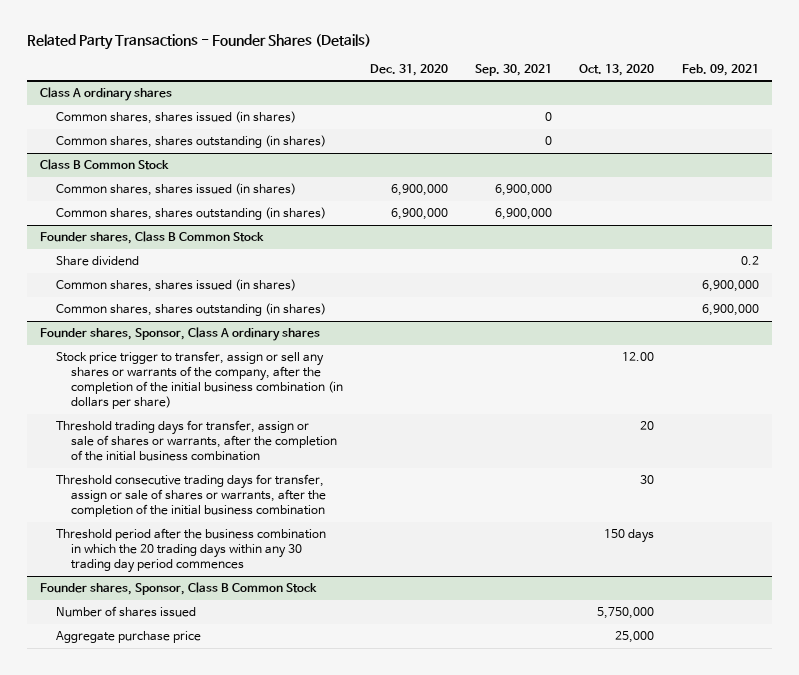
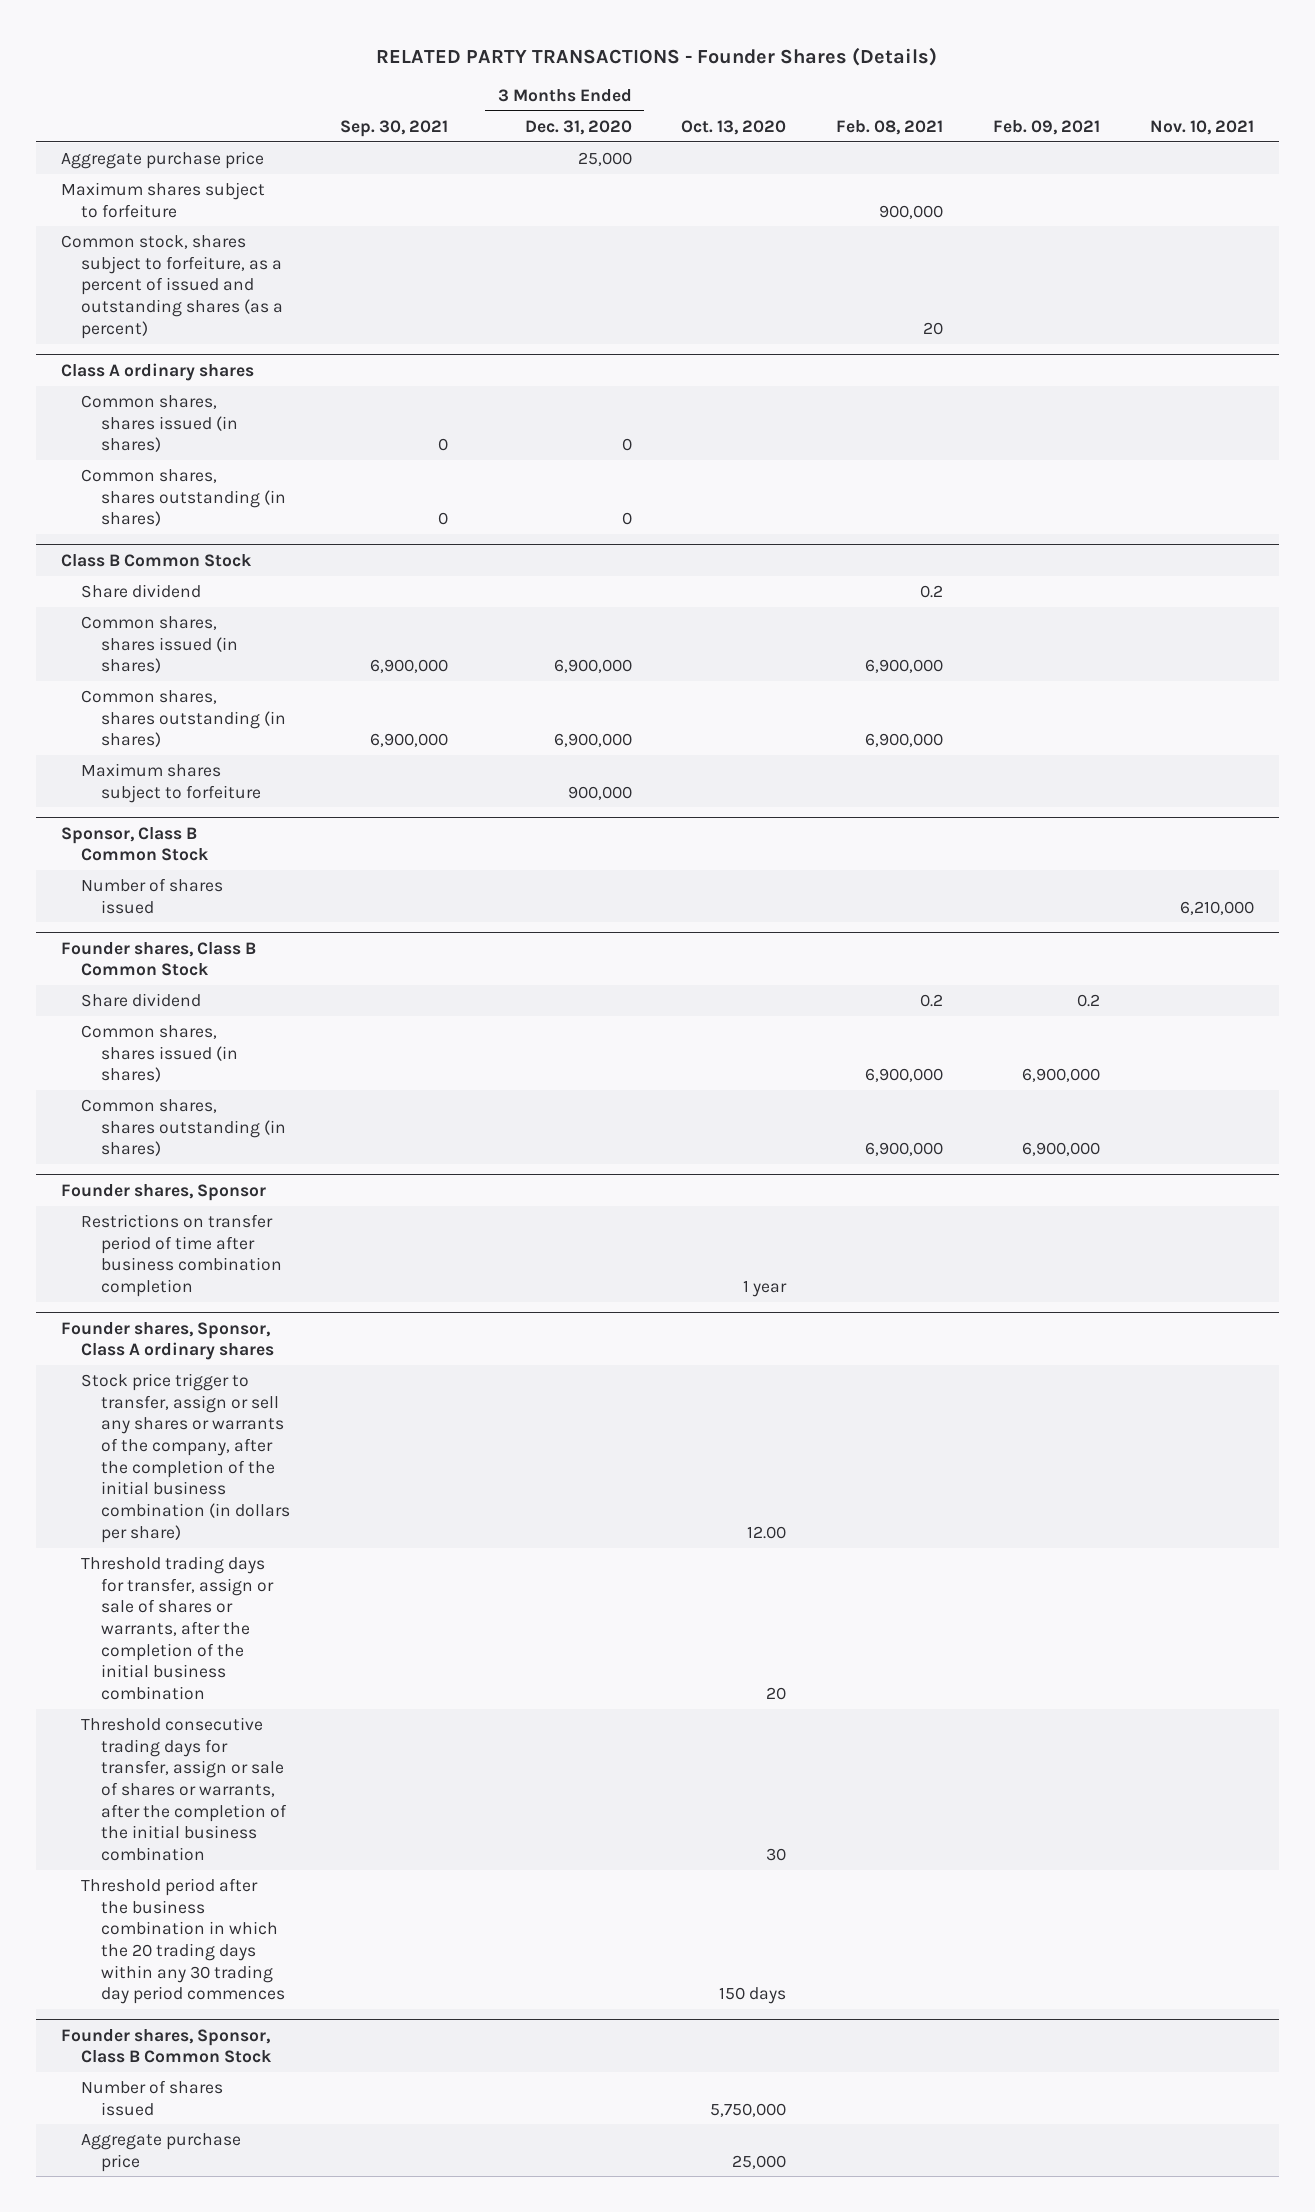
- Related Party Transactions - Founder Shares (Details)
+ RELATED PARTY TRANSACTIONS - Founder Shares (Details)
- | Dec. 31, 2020 | Sep. 30, 2021 | Oct. 13, 2020 | Feb. 09, 2021
+ | Sep. 30, 2021 | 3 Months Ended Dec. 31, 2020 | Oct. 13, 2020 | Feb. 08, 2021 | Feb. 09, 2021 | Nov. 10, 2021
+ Aggregate purchase price | | 25,000 | | | |
+ Maximum shares subject to forfeiture | | | | 900,000 | |
+ Common stock, shares subject to forfeiture, as a percent of issued and outstanding shares (as a percent) | | | | 20 | |
@ Class B Common Stock
+ Share dividend | | | | 0.2 | |
+ Maximum shares subject to forfeiture | | 900,000 | | | |
+ Sponsor, Class B Common Stock
+ Number of shares issued | | | | | | 6,210,000
+ Founder shares, Sponsor
+ Restrictions on transfer period of time after business combination completion | | | 1 year | | |

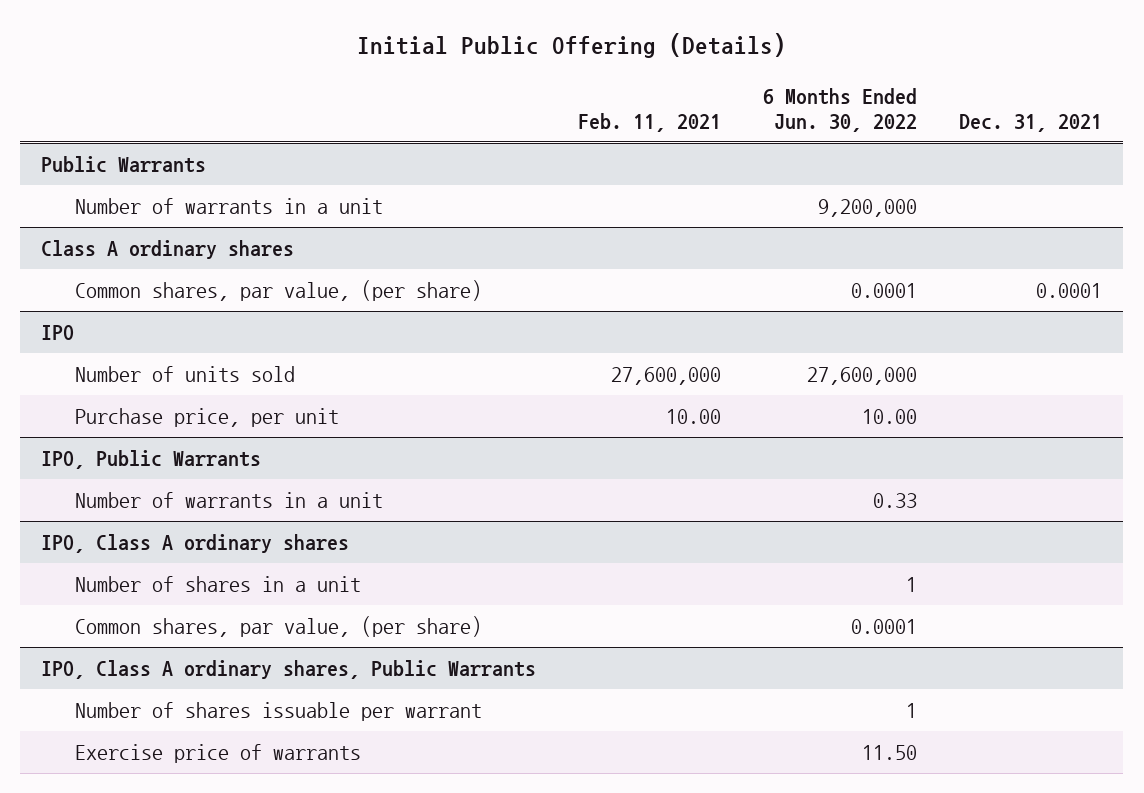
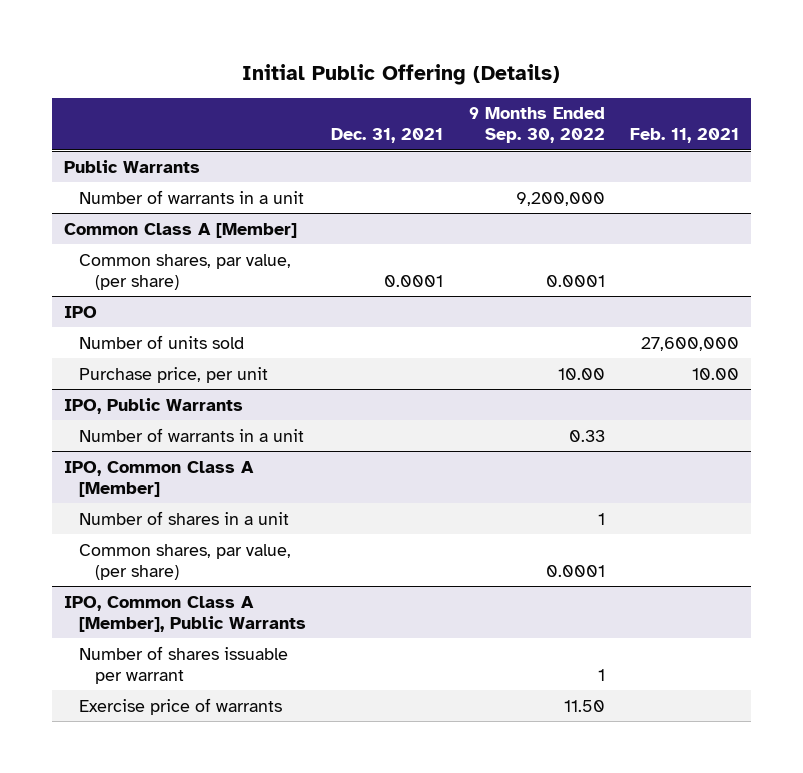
- | Feb. 11, 2021 | 6 Months Ended Jun. 30, 2022 | Dec. 31, 2021
+ | Dec. 31, 2021 | 9 Months Ended Sep. 30, 2022 | Feb. 11, 2021
- Class A ordinary shares
+ Common Class A [Member]
- IPO, Class A ordinary shares
+ IPO, Common Class A [Member]
- IPO, Class A ordinary shares, Public Warrants
+ IPO, Common Class A [Member], Public Warrants

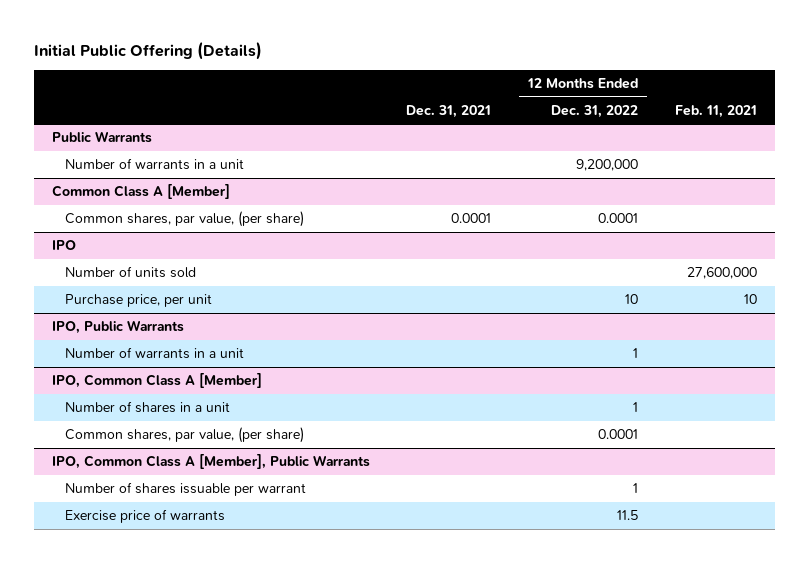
- | Dec. 31, 2021 | 9 Months Ended Sep. 30, 2022 | Feb. 11, 2021
+ | Dec. 31, 2021 | 12 Months Ended Dec. 31, 2022 | Feb. 11, 2021
@ IPO
- Purchase price, per unit | | 10.00 | 10.00
+ Purchase price, per unit | | 10 | 10

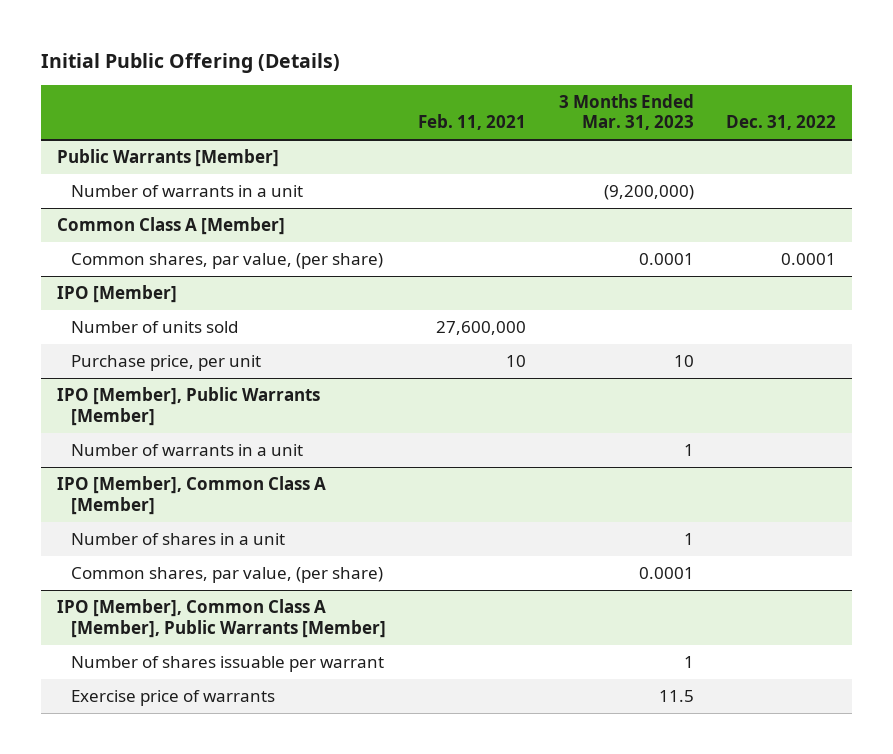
- | Dec. 31, 2021 | 12 Months Ended Dec. 31, 2022 | Feb. 11, 2021
+ | Feb. 11, 2021 | 3 Months Ended Mar. 31, 2023 | Dec. 31, 2022
- Public Warrants
+ Public Warrants [Member]
- IPO
+ IPO [Member]
- IPO, Public Warrants
+ IPO [Member], Public Warrants [Member]
- IPO, Common Class A [Member]
+ IPO [Member], Common Class A [Member]
- IPO, Common Class A [Member], Public Warrants
+ IPO [Member], Common Class A [Member], Public Warrants [Member]

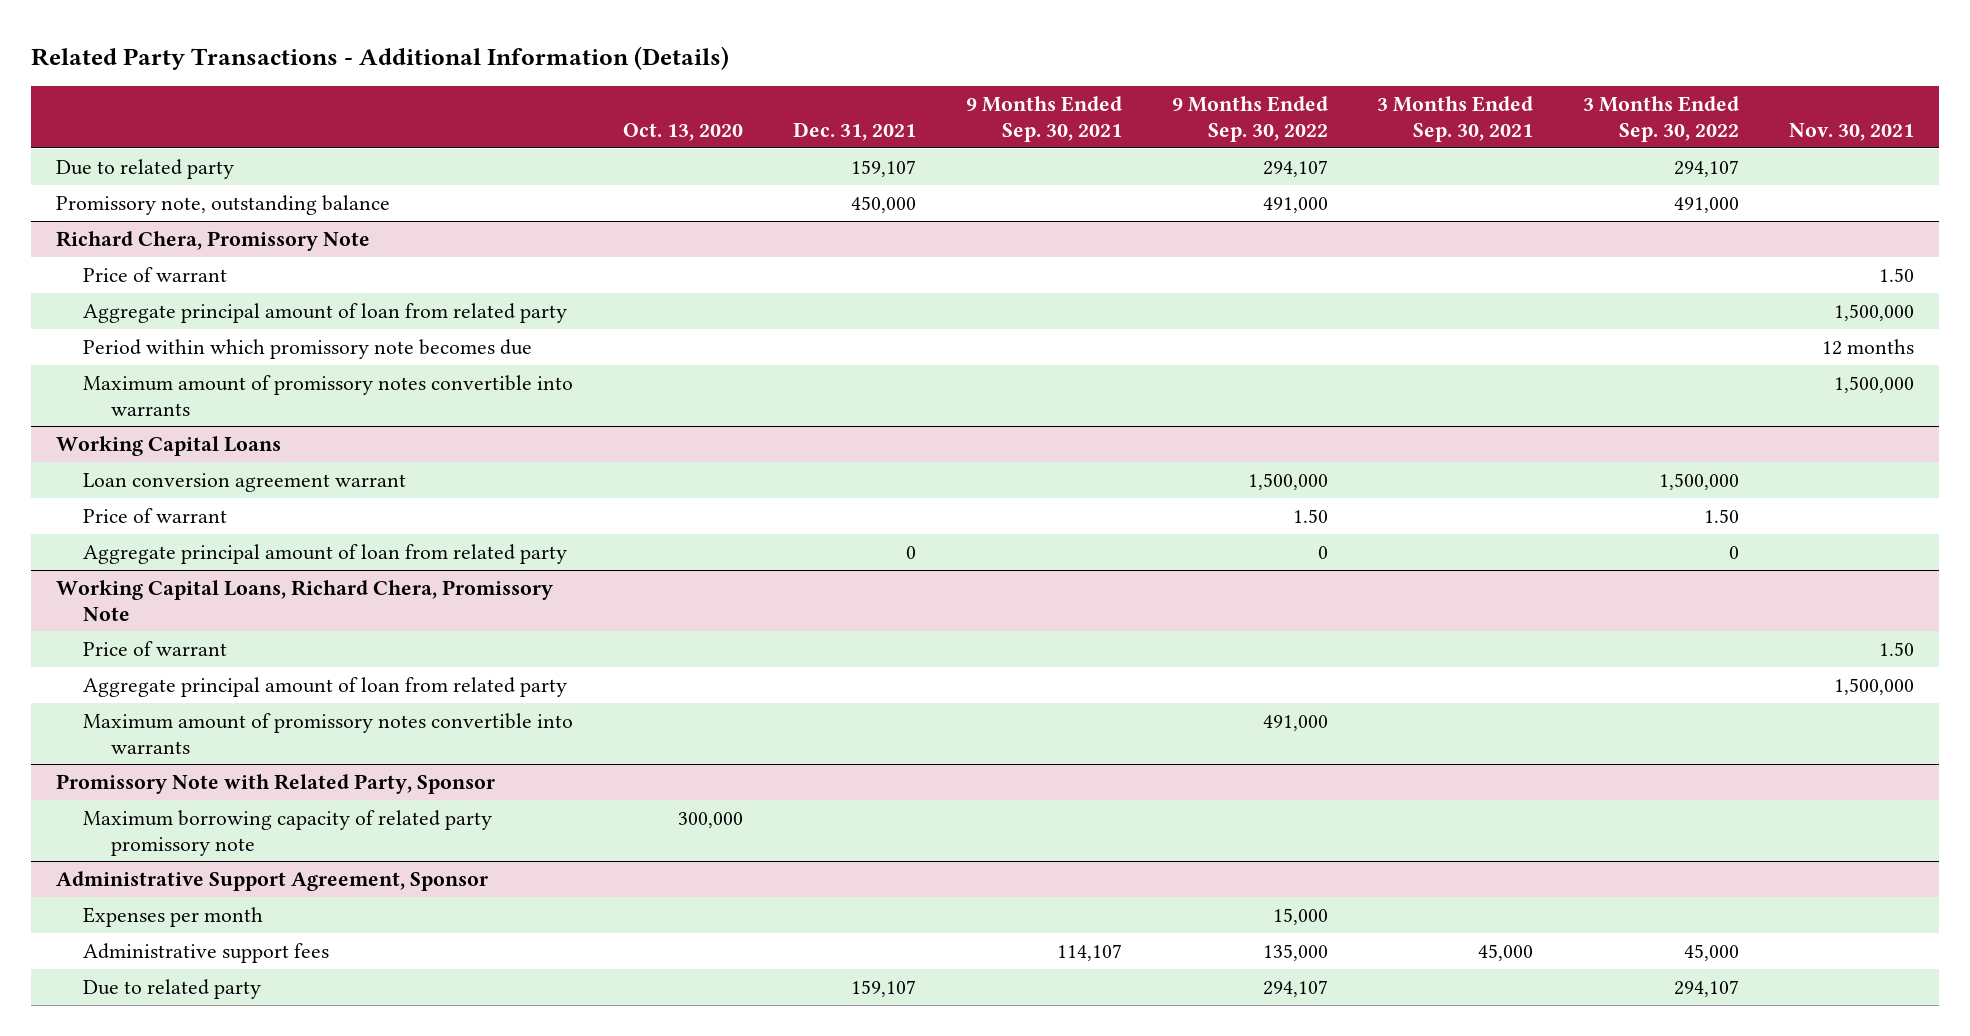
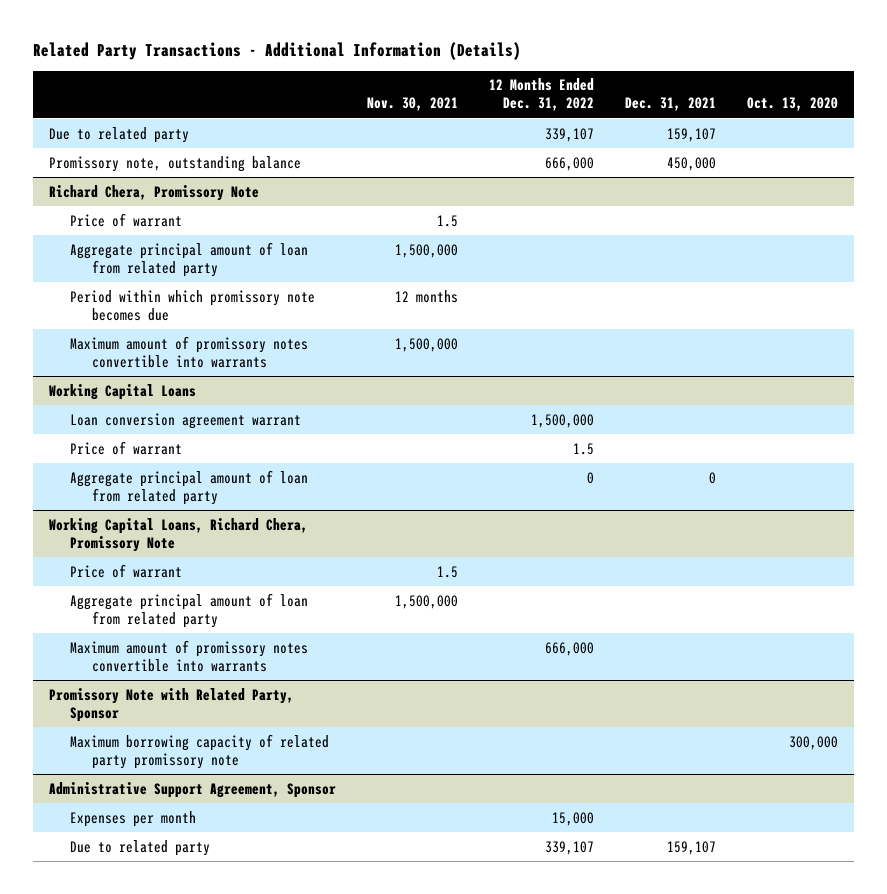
- | Oct. 13, 2020 | Dec. 31, 2021 | 9 Months Ended Sep. 30, 2021 | 9 Months Ended Sep. 30, 2022 | 3 Months Ended Sep. 30, 2021 | 3 Months Ended Sep. 30, 2022 | Nov. 30, 2021
+ | Nov. 30, 2021 | 12 Months Ended Dec. 31, 2022 | Dec. 31, 2021 | Oct. 13, 2020
@ Richard Chera, Promissory Note
- Price of warrant | | | | | | | 1.50
+ Price of warrant | 1.5 | | |
@ Working Capital Loans, Richard Chera, Promissory Note
- Price of warrant | | | | | | | 1.50
+ Price of warrant | 1.5 | | |
@ Administrative Support Agreement, Sponsor
- Administrative support fees | | | 114,107 | 135,000 | 45,000 | 45,000 |

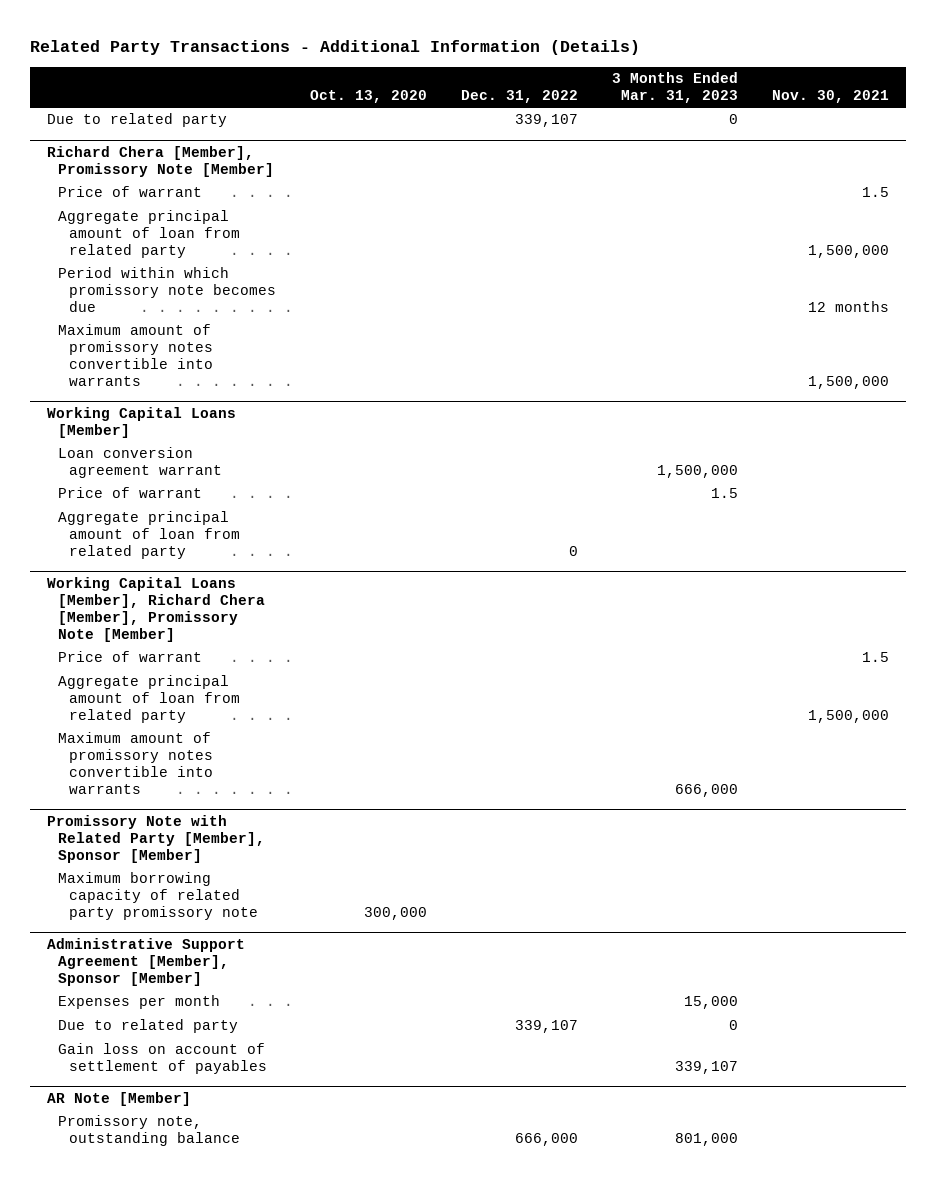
- | Nov. 30, 2021 | 12 Months Ended Dec. 31, 2022 | Dec. 31, 2021 | Oct. 13, 2020
+ | Oct. 13, 2020 | Dec. 31, 2022 | 3 Months Ended Mar. 31, 2023 | Nov. 30, 2021
- Promissory note, outstanding balance | | 666,000 | 450,000 |
- Richard Chera, Promissory Note
+ Richard Chera [Member], Promissory Note [Member]
- Working Capital Loans
+ Working Capital Loans [Member]
- Working Capital Loans, Richard Chera, Promissory Note
+ Working Capital Loans [Member], Richard Chera [Member], Promissory Note [Member]
- Promissory Note with Related Party, Sponsor
+ Promissory Note with Related Party [Member], Sponsor [Member]
- Administrative Support Agreement, Sponsor
+ Administrative Support Agreement [Member], Sponsor [Member]
+ Gain loss on account of settlement of payables | | | 339,107 |
+ AR Note [Member]
+ Promissory note, outstanding balance | | 666,000 | 801,000 |

